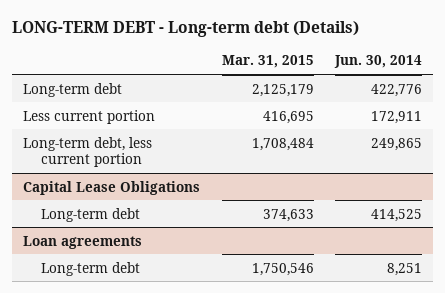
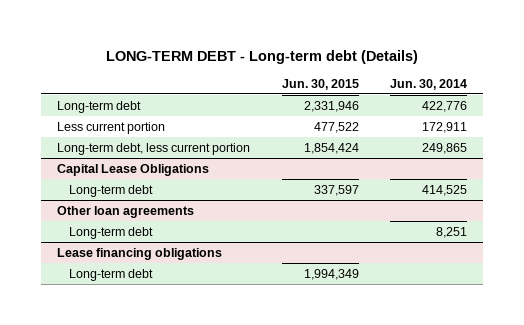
- | Mar. 31, 2015 | Jun. 30, 2014
+ | Jun. 30, 2015 | Jun. 30, 2014
- Loan agreements
+ Other loan agreements
+ Lease financing obligations
+ Long-term debt | 1,994,349 |

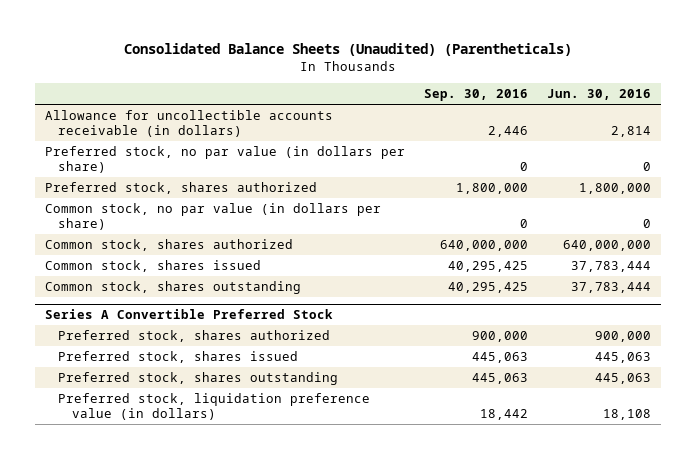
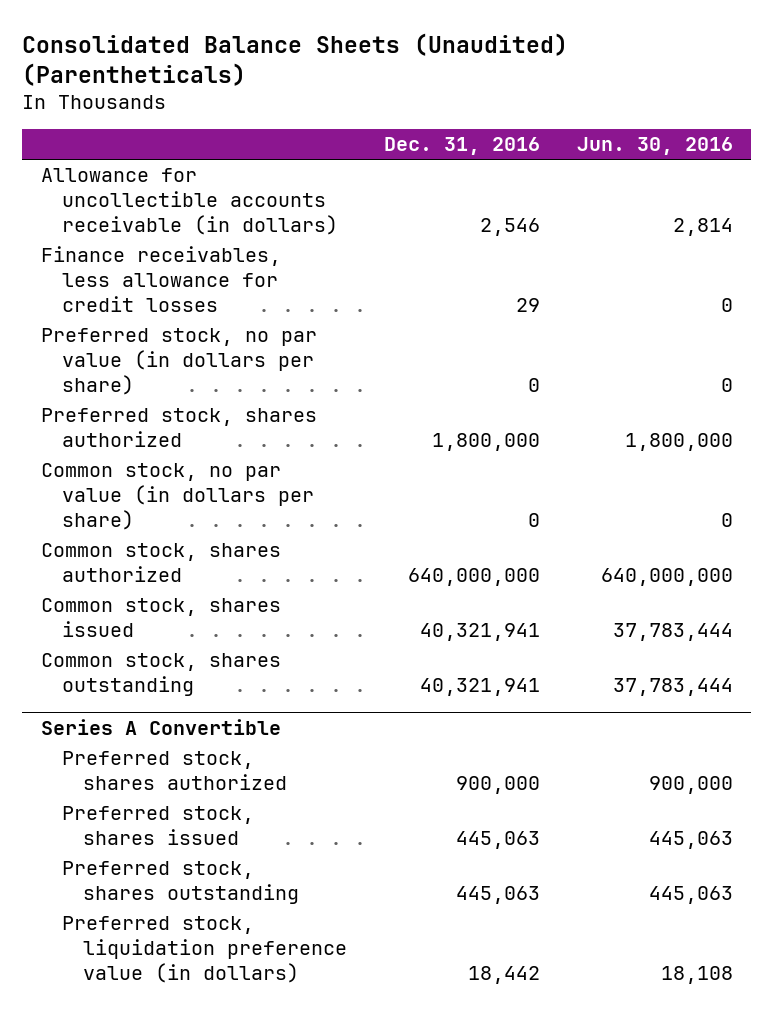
- | Sep. 30, 2016 | Jun. 30, 2016
+ | Dec. 31, 2016 | Jun. 30, 2016
+ Finance receivables, less allowance for credit losses | 29 | 0
- Series A Convertible Preferred Stock
+ Series A Convertible

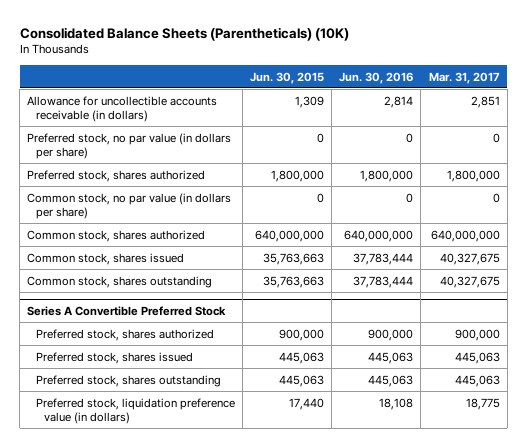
- Consolidated Balance Sheets (Unaudited) (Parentheticals)
+ Consolidated Balance Sheets (Parentheticals) (10K)
- | Dec. 31, 2016 | Jun. 30, 2016
+ | Jun. 30, 2015 | Jun. 30, 2016 | Mar. 31, 2017
- Finance receivables, less allowance for credit losses | 29 | 0
- Series A Convertible
+ Series A Convertible Preferred Stock

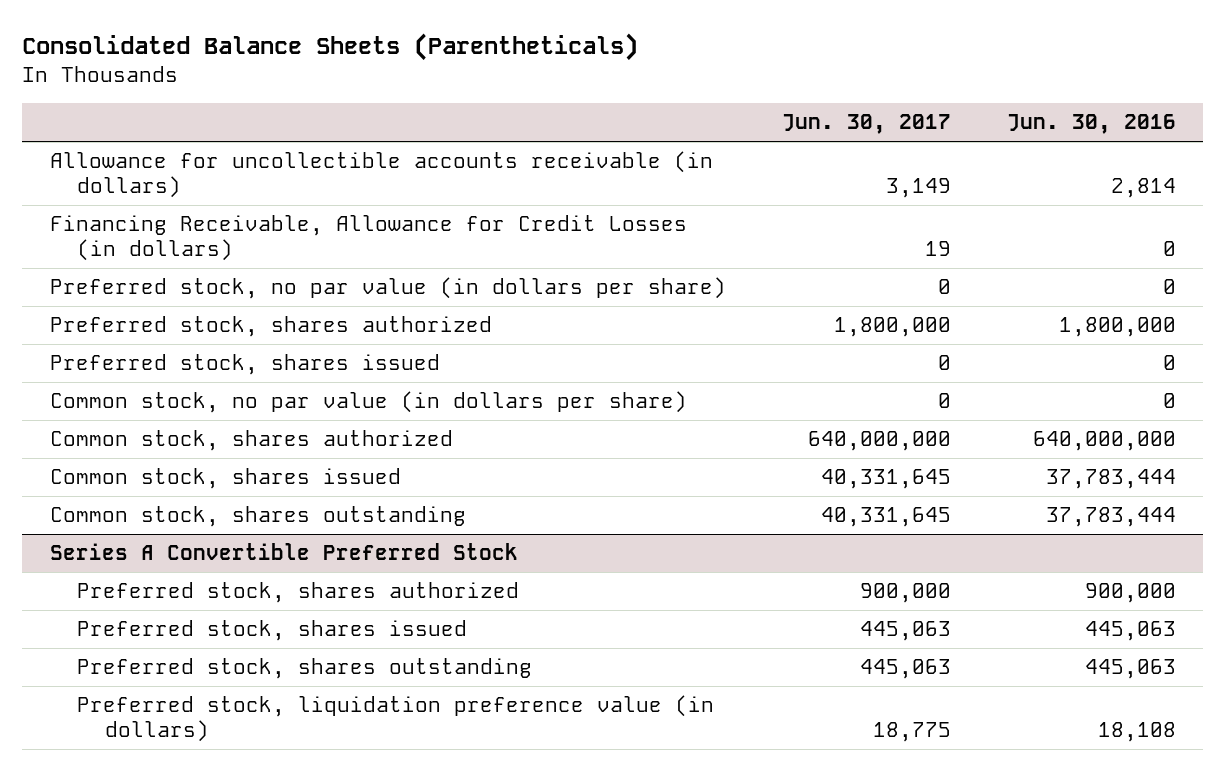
- Consolidated Balance Sheets (Parentheticals) (10K)
+ Consolidated Balance Sheets (Parentheticals)
- | Jun. 30, 2015 | Jun. 30, 2016 | Mar. 31, 2017
+ | Jun. 30, 2017 | Jun. 30, 2016
+ Financing Receivable, Allowance for Credit Losses (in dollars) | 19 | 0
+ Preferred stock, shares issued | 0 | 0

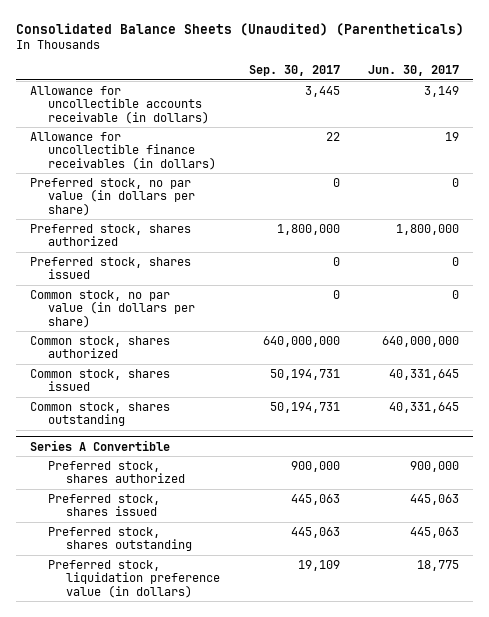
- Consolidated Balance Sheets (Parentheticals)
+ Consolidated Balance Sheets (Unaudited) (Parentheticals)
- | Jun. 30, 2017 | Jun. 30, 2016
+ | Sep. 30, 2017 | Jun. 30, 2017
- Financing Receivable, Allowance for Credit Losses (in dollars) | 19 | 0
+ Allowance for uncollectible finance receivables (in dollars) | 22 | 19
- Series A Convertible Preferred Stock
+ Series A Convertible

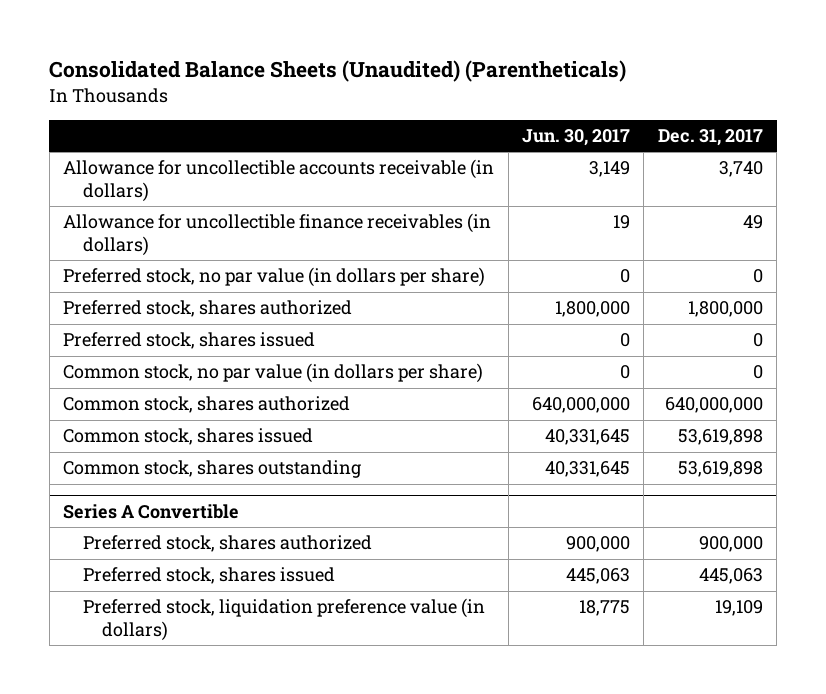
- | Sep. 30, 2017 | Jun. 30, 2017
+ | Jun. 30, 2017 | Dec. 31, 2017
@ Series A Convertible
- Preferred stock, shares outstanding | 445,063 | 445,063

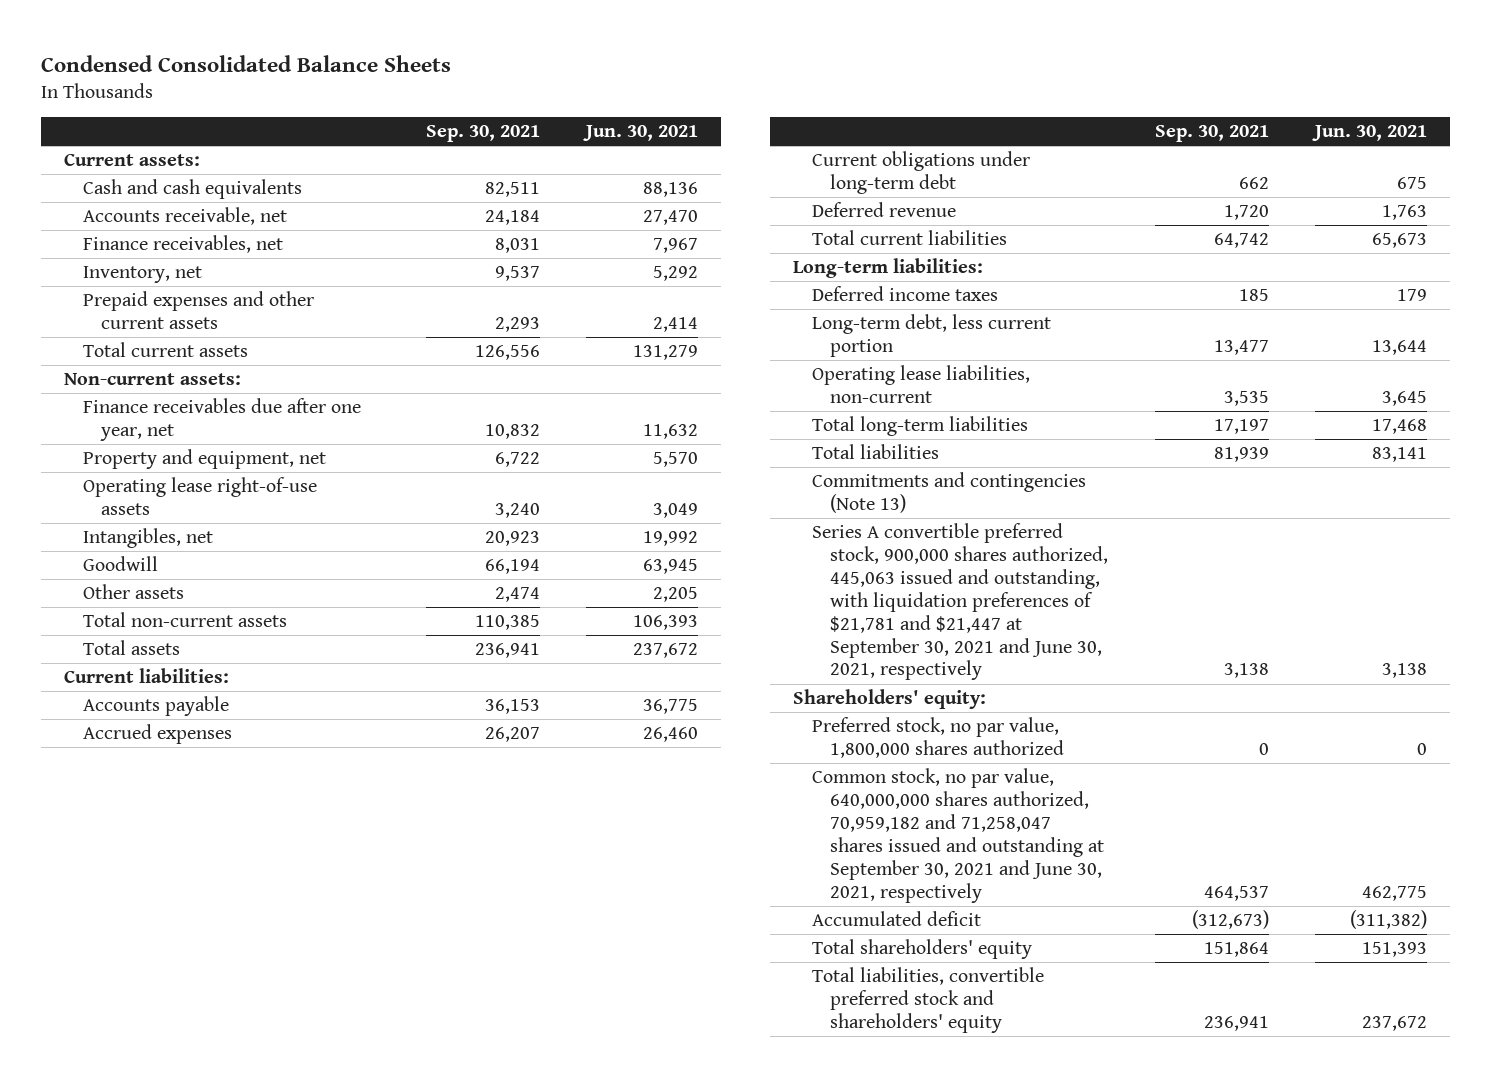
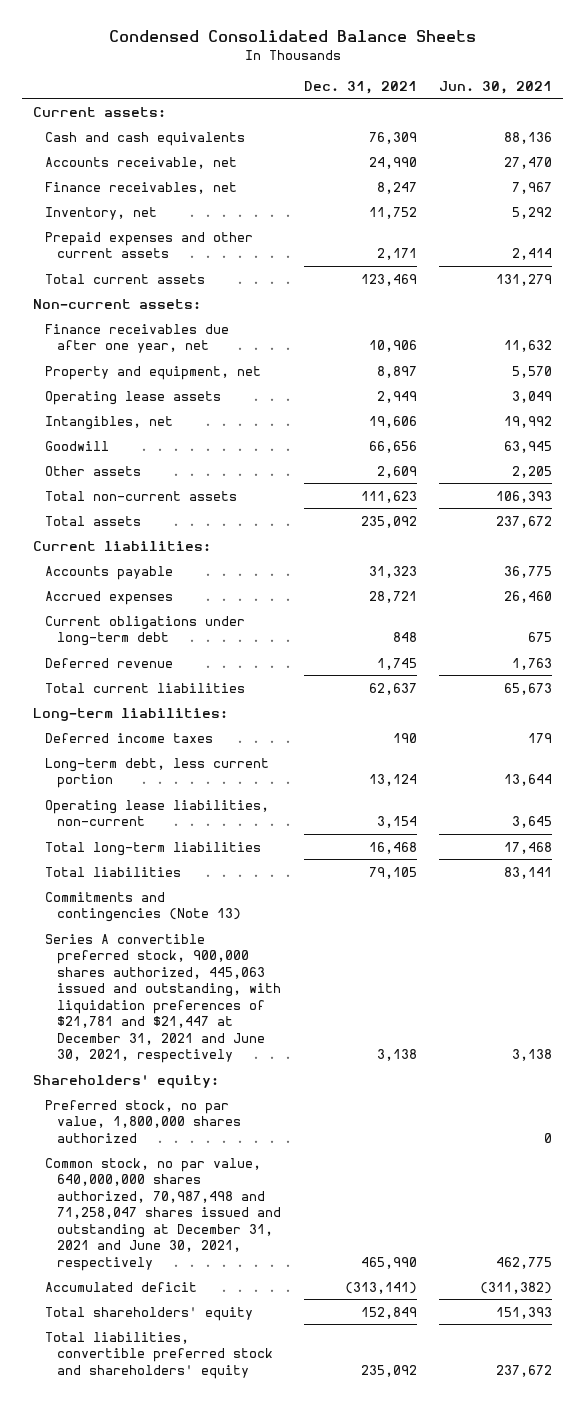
- | Sep. 30, 2021 | Jun. 30, 2021
+ | Dec. 31, 2021 | Jun. 30, 2021
- Operating lease right-of-use assets | 3,240 | 3,049
+ Operating lease assets | 2,949 | 3,049
- Series A convertible preferred stock, 900,000 shares authorized, 445,063 issued and outstanding, with liquidation preferences of $21,781 and $21,447 at September 30, 2021 and June 30, 2021, respectively | 3,138 | 3,138
+ Series A convertible preferred stock, 900,000 shares authorized, 445,063 issued and outstanding, with liquidation preferences of $21,781 and $21,447 at December 31, 2021 and June 30, 2021, respectively | 3,138 | 3,138
- Common stock, no par value, 640,000,000 shares authorized, 70,959,182 and 71,258,047 shares issued and outstanding at September 30, 2021 and June 30, 2021, respectively | 464,537 | 462,775
+ Common stock, no par value, 640,000,000 shares authorized, 70,987,498 and 71,258,047 shares issued and outstanding at December 31, 2021 and June 30, 2021, respectively | 465,990 | 462,775

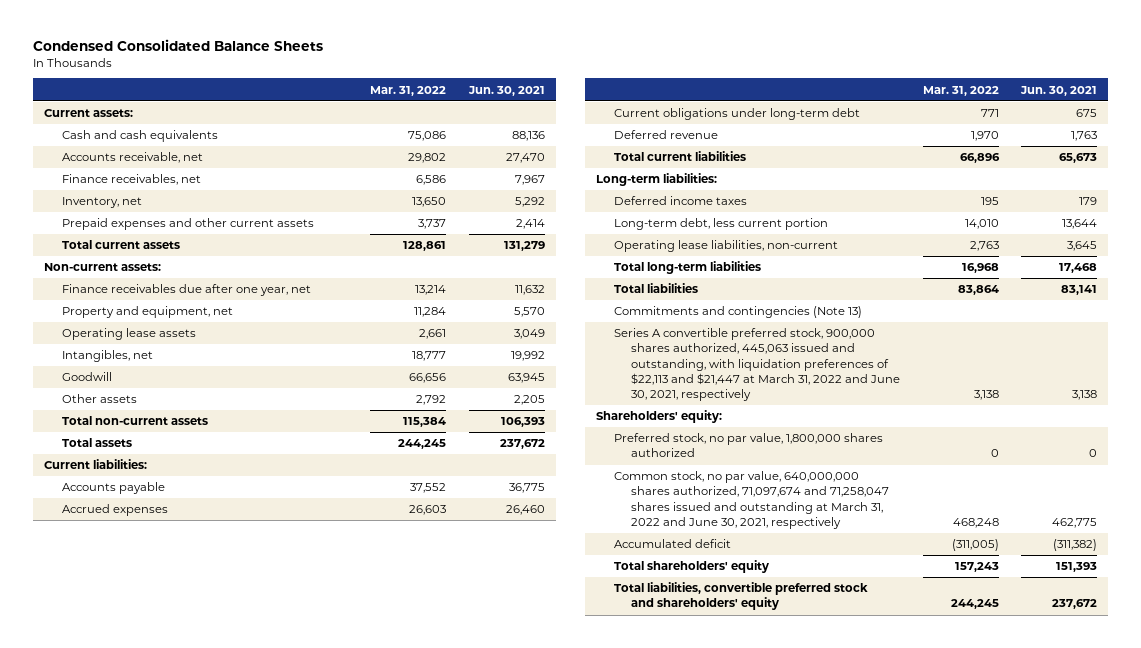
- | Dec. 31, 2021 | Jun. 30, 2021
+ | Mar. 31, 2022 | Jun. 30, 2021
- Series A convertible preferred stock, 900,000 shares authorized, 445,063 issued and outstanding, with liquidation preferences of $21,781 and $21,447 at December 31, 2021 and June 30, 2021, respectively | 3,138 | 3,138
+ Series A convertible preferred stock, 900,000 shares authorized, 445,063 issued and outstanding, with liquidation preferences of $22,113 and $21,447 at March 31, 2022 and June 30, 2021, respectively | 3,138 | 3,138
- Common stock, no par value, 640,000,000 shares authorized, 70,987,498 and 71,258,047 shares issued and outstanding at December 31, 2021 and June 30, 2021, respectively | 465,990 | 462,775
+ Common stock, no par value, 640,000,000 shares authorized, 71,097,674 and 71,258,047 shares issued and outstanding at March 31, 2022 and June 30, 2021, respectively | 468,248 | 462,775

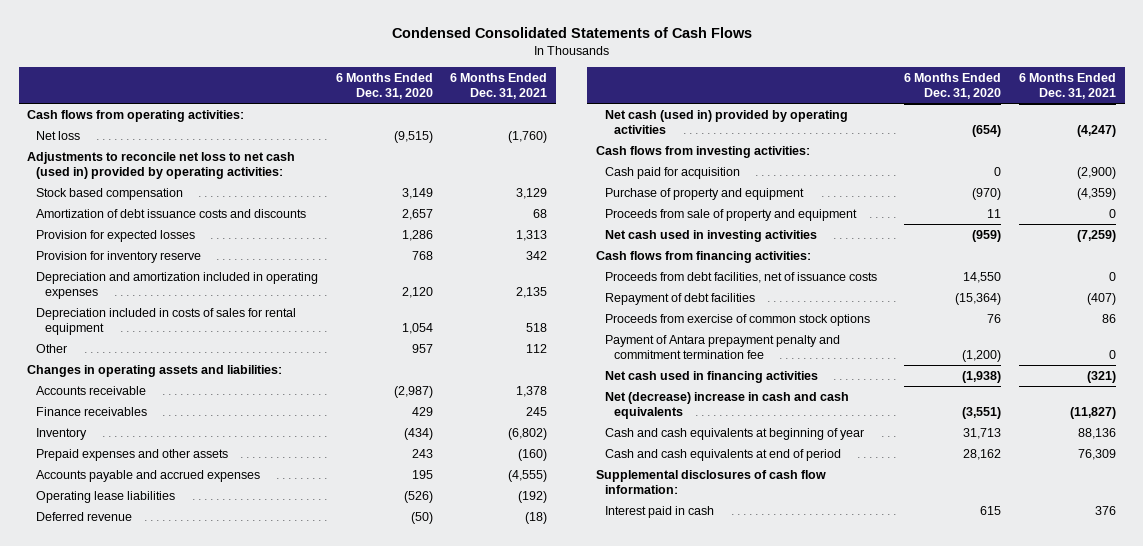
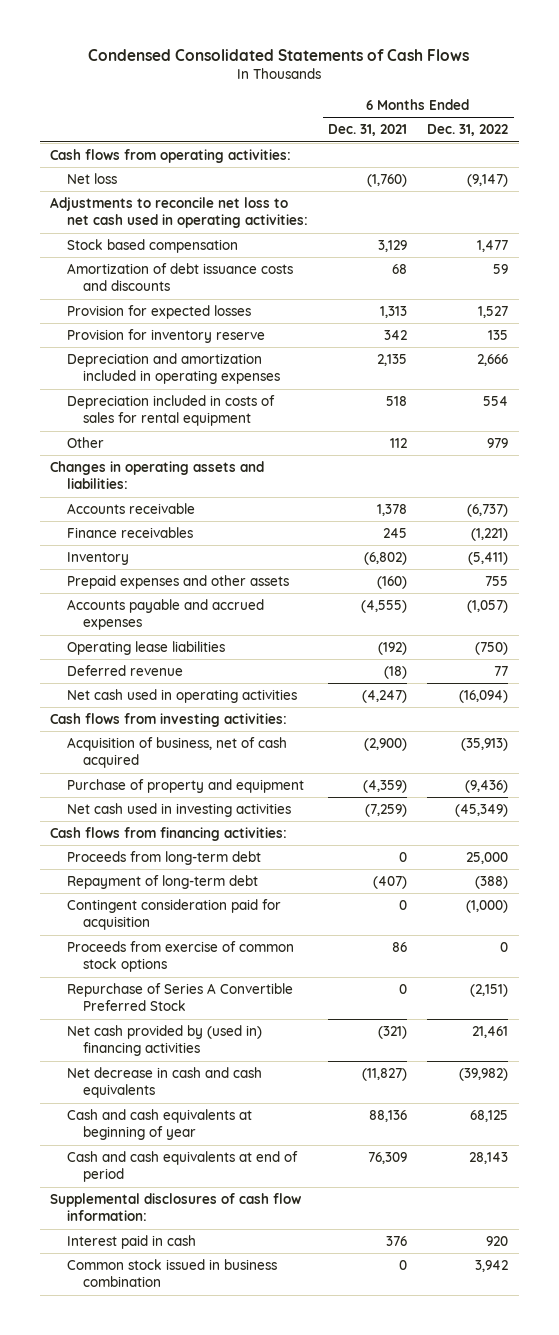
- | 6 Months Ended Dec. 31, 2020 | 6 Months Ended Dec. 31, 2021
+ | 6 Months Ended Dec. 31, 2021 | 6 Months Ended Dec. 31, 2022
- Adjustments to reconcile net loss to net cash (used in) provided by operating activities:
+ Adjustments to reconcile net loss to net cash used in operating activities:
- Net cash (used in) provided by operating activities | (654) | (4,247)
+ Net cash used in operating activities | (4,247) | (16,094)
- Cash paid for acquisition | 0 | (2,900)
+ Acquisition of business, net of cash acquired | (2,900) | (35,913)
- Proceeds from sale of property and equipment | 11 | 0
- Proceeds from debt facilities, net of issuance costs | 14,550 | 0
- Repayment of debt facilities | (15,364) | (407)
+ Proceeds from long-term debt | 0 | 25,000
+ Repayment of long-term debt | (407) | (388)
+ Contingent consideration paid for acquisition | 0 | (1,000)
- Payment of Antara prepayment penalty and commitment termination fee | (1,200) | 0
- Net cash used in financing activities | (1,938) | (321)
- Net (decrease) increase in cash and cash equivalents | (3,551) | (11,827)
+ Repurchase of Series A Convertible Preferred Stock | 0 | (2,151)
+ Net cash provided by (used in) financing activities | (321) | 21,461
+ Net decrease in cash and cash equivalents | (11,827) | (39,982)
+ Common stock issued in business combination | 0 | 3,942

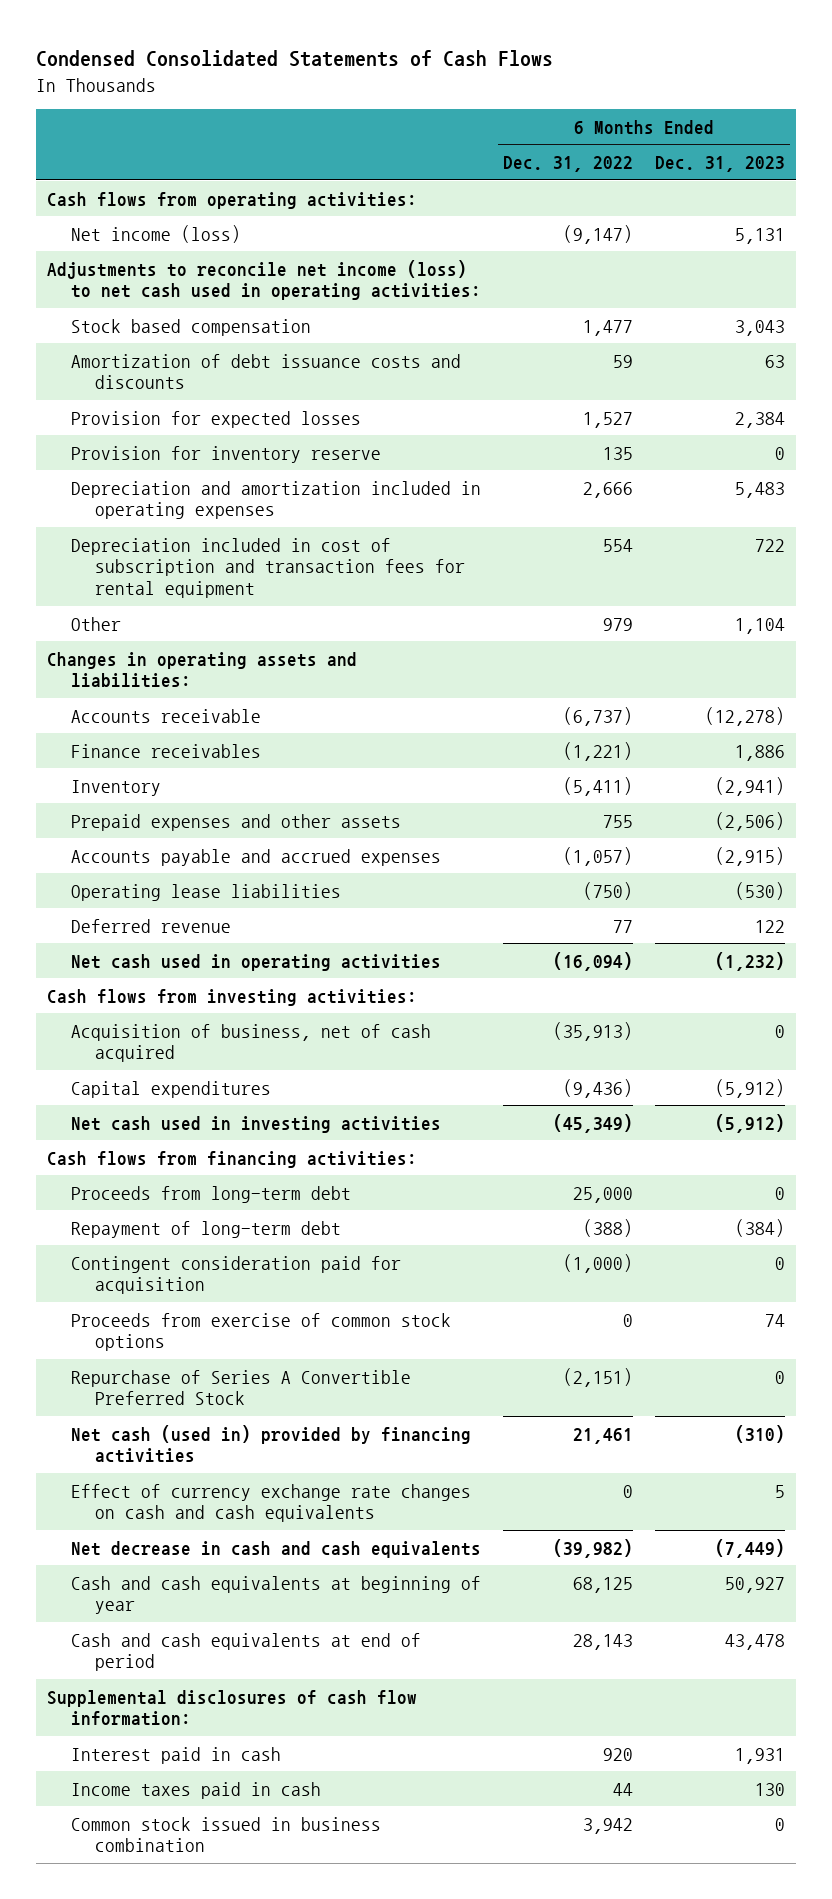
- | 6 Months Ended Dec. 31, 2021 | 6 Months Ended Dec. 31, 2022
+ | 6 Months Ended Dec. 31, 2022 | 6 Months Ended Dec. 31, 2023
- Net loss | (1,760) | (9,147)
- Adjustments to reconcile net loss to net cash used in operating activities:
+ Net income (loss) | (9,147) | 5,131
+ Adjustments to reconcile net income (loss) to net cash used in operating activities:
- Depreciation included in costs of sales for rental equipment | 518 | 554
+ Depreciation included in cost of subscription and transaction fees for rental equipment | 554 | 722
- Purchase of property and equipment | (4,359) | (9,436)
+ Capital expenditures | (9,436) | (5,912)
- Net cash provided by (used in) financing activities | (321) | 21,461
+ Net cash (used in) provided by financing activities | 21,461 | (310)
+ Effect of currency exchange rate changes on cash and cash equivalents | 0 | 5
+ Income taxes paid in cash | 44 | 130

